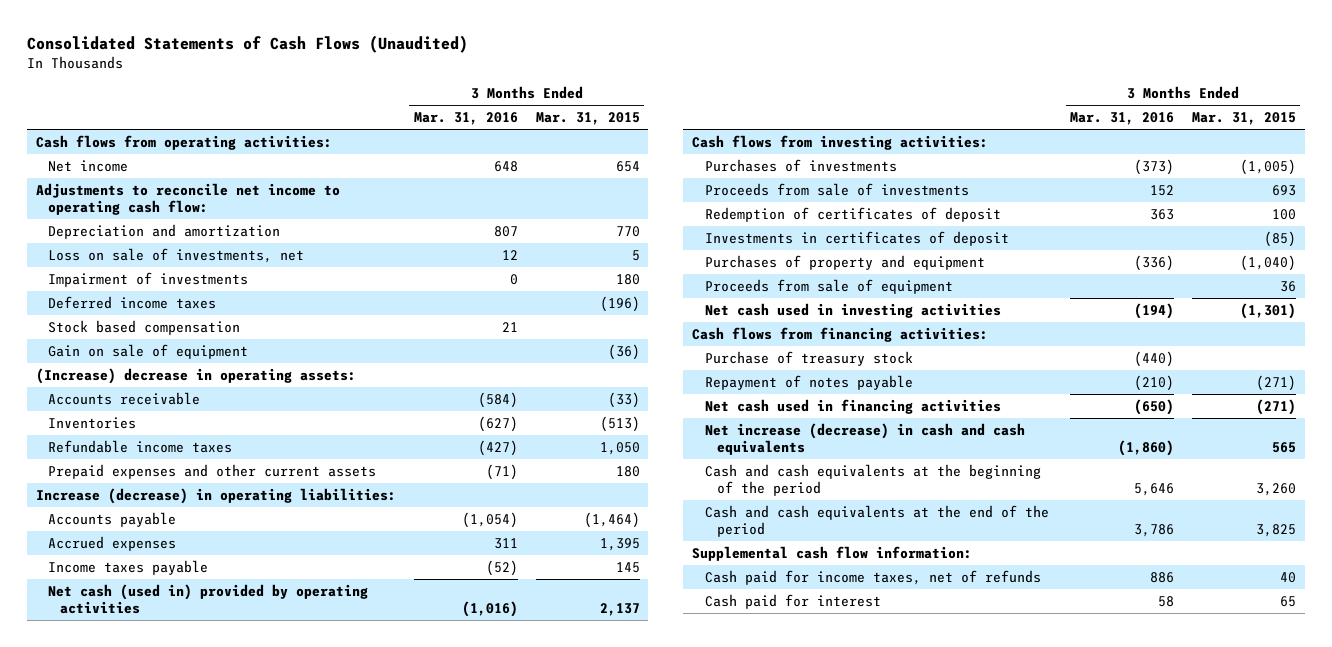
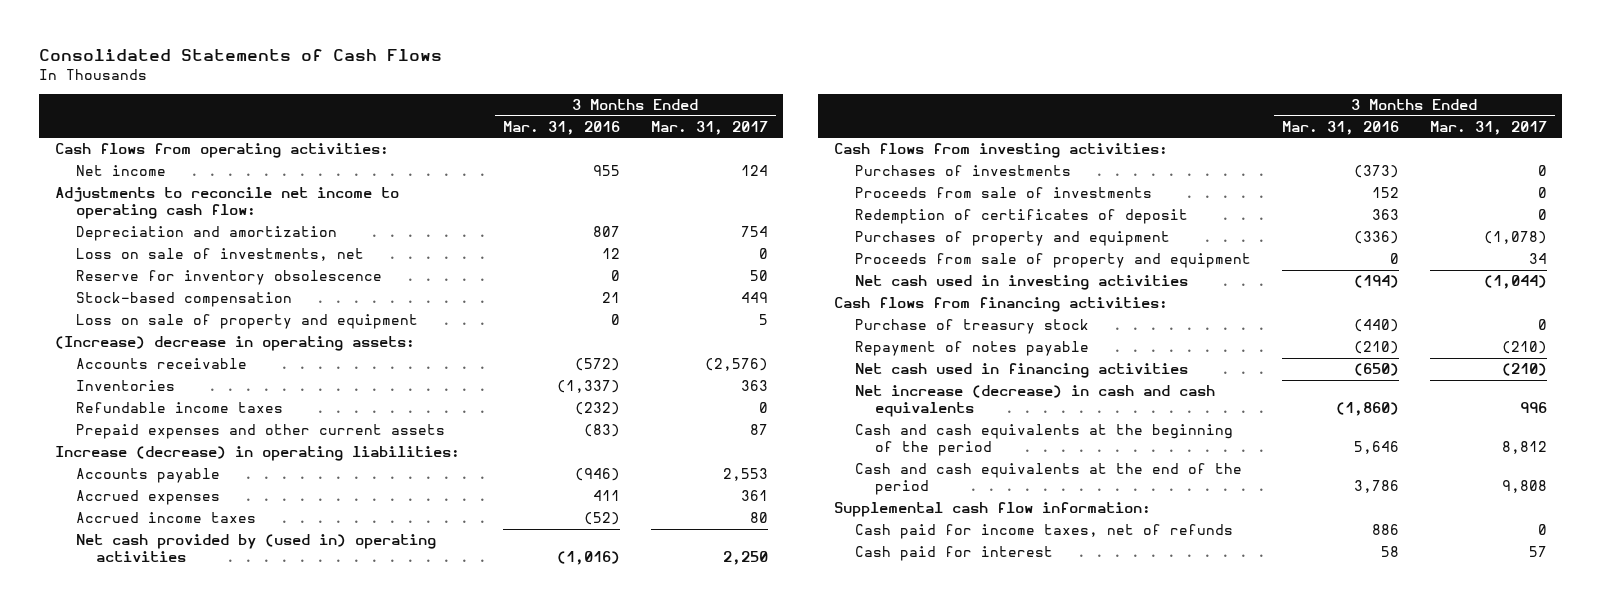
- Consolidated Statements of Cash Flows (Unaudited)
+ Consolidated Statements of Cash Flows
- | 3 Months Ended Mar. 31, 2016 | 3 Months Ended Mar. 31, 2015
+ | 3 Months Ended Mar. 31, 2016 | 3 Months Ended Mar. 31, 2017
- Net income | 648 | 654
+ Net income | 955 | 124
- Impairment of investments | 0 | 180
- Deferred income taxes | | (196)
- Stock based compensation | 21 |
- Gain on sale of equipment | | (36)
+ Reserve for inventory obsolescence | 0 | 50
+ Stock-based compensation | 21 | 449
+ Loss on sale of property and equipment | 0 | 5
- Accounts receivable | (584) | (33)
- Inventories | (627) | (513)
- Refundable income taxes | (427) | 1,050
- Prepaid expenses and other current assets | (71) | 180
+ Accounts receivable | (572) | (2,576)
+ Inventories | (1,337) | 363
+ Refundable income taxes | (232) | 0
+ Prepaid expenses and other current assets | (83) | 87
- Accounts payable | (1,054) | (1,464)
- Accrued expenses | 311 | 1,395
- Income taxes payable | (52) | 145
- Net cash (used in) provided by operating activities | (1,016) | 2,137
+ Accounts payable | (946) | 2,553
+ Accrued expenses | 411 | 361
+ Accrued income taxes | (52) | 80
+ Net cash provided by (used in) operating activities | (1,016) | 2,250
- Investments in certificates of deposit | | (85)
- Proceeds from sale of equipment | | 36
+ Proceeds from sale of property and equipment | 0 | 34

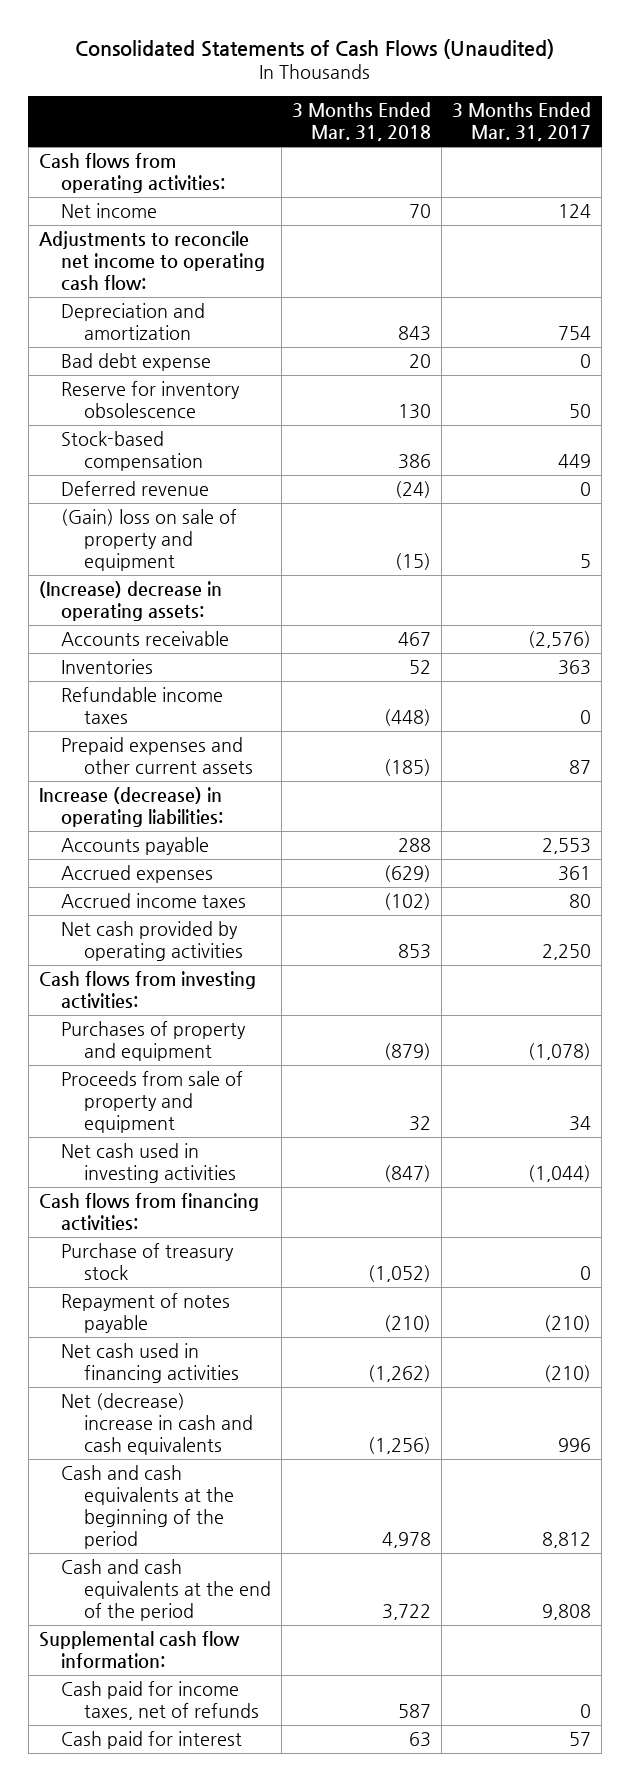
- Consolidated Statements of Cash Flows
+ Consolidated Statements of Cash Flows (Unaudited)
- | 3 Months Ended Mar. 31, 2016 | 3 Months Ended Mar. 31, 2017
+ | 3 Months Ended Mar. 31, 2018 | 3 Months Ended Mar. 31, 2017
- Loss on sale of investments, net | 12 | 0
+ Bad debt expense | 20 | 0
- Loss on sale of property and equipment | 0 | 5
+ Deferred revenue | (24) | 0
+ (Gain) loss on sale of property and equipment | (15) | 5
- Net cash provided by (used in) operating activities | (1,016) | 2,250
+ Net cash provided by operating activities | 853 | 2,250
- Purchases of investments | (373) | 0
- Proceeds from sale of investments | 152 | 0
- Redemption of certificates of deposit | 363 | 0
- Net increase (decrease) in cash and cash equivalents | (1,860) | 996
+ Net (decrease) increase in cash and cash equivalents | (1,256) | 996

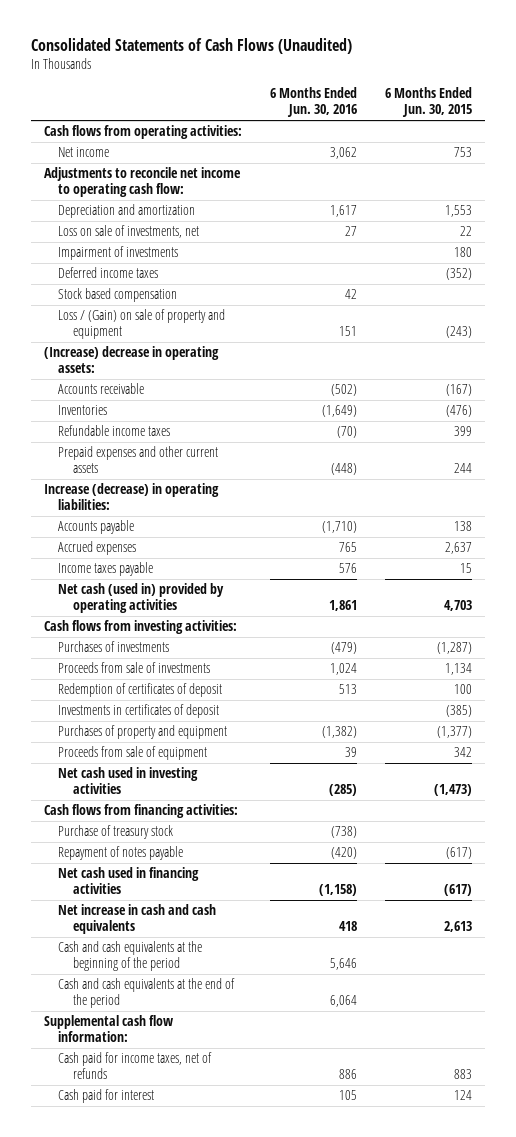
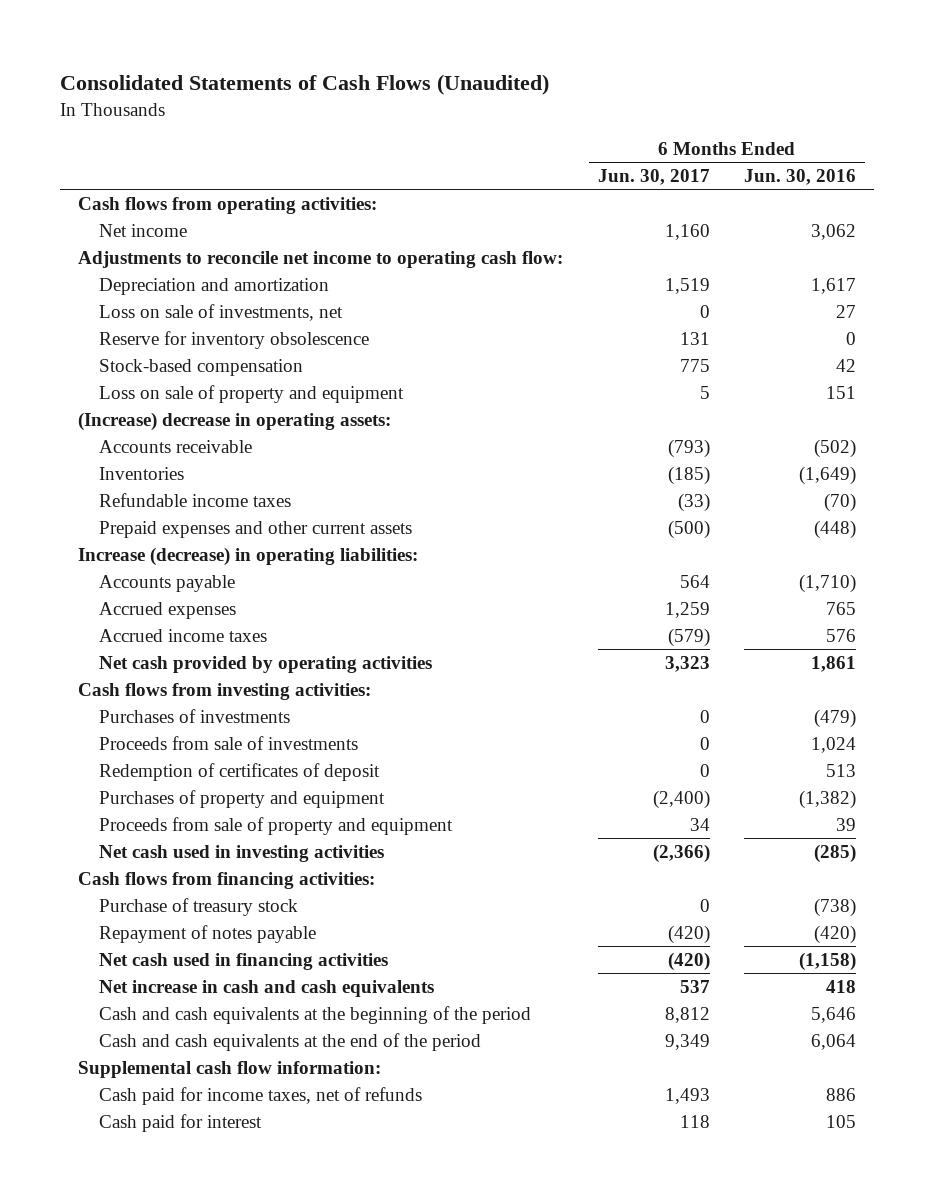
- | 6 Months Ended Jun. 30, 2016 | 6 Months Ended Jun. 30, 2015
+ | 6 Months Ended Jun. 30, 2017 | 6 Months Ended Jun. 30, 2016
- Impairment of investments | | 180
- Deferred income taxes | | (352)
- Stock based compensation | 42 |
- Loss / (Gain) on sale of property and equipment | 151 | (243)
+ Reserve for inventory obsolescence | 131 | 0
+ Stock-based compensation | 775 | 42
+ Loss on sale of property and equipment | 5 | 151
- Income taxes payable | 576 | 15
- Net cash (used in) provided by operating activities | 1,861 | 4,703
+ Accrued income taxes | (579) | 576
+ Net cash provided by operating activities | 3,323 | 1,861
- Investments in certificates of deposit | | (385)
- Proceeds from sale of equipment | 39 | 342
+ Proceeds from sale of property and equipment | 34 | 39

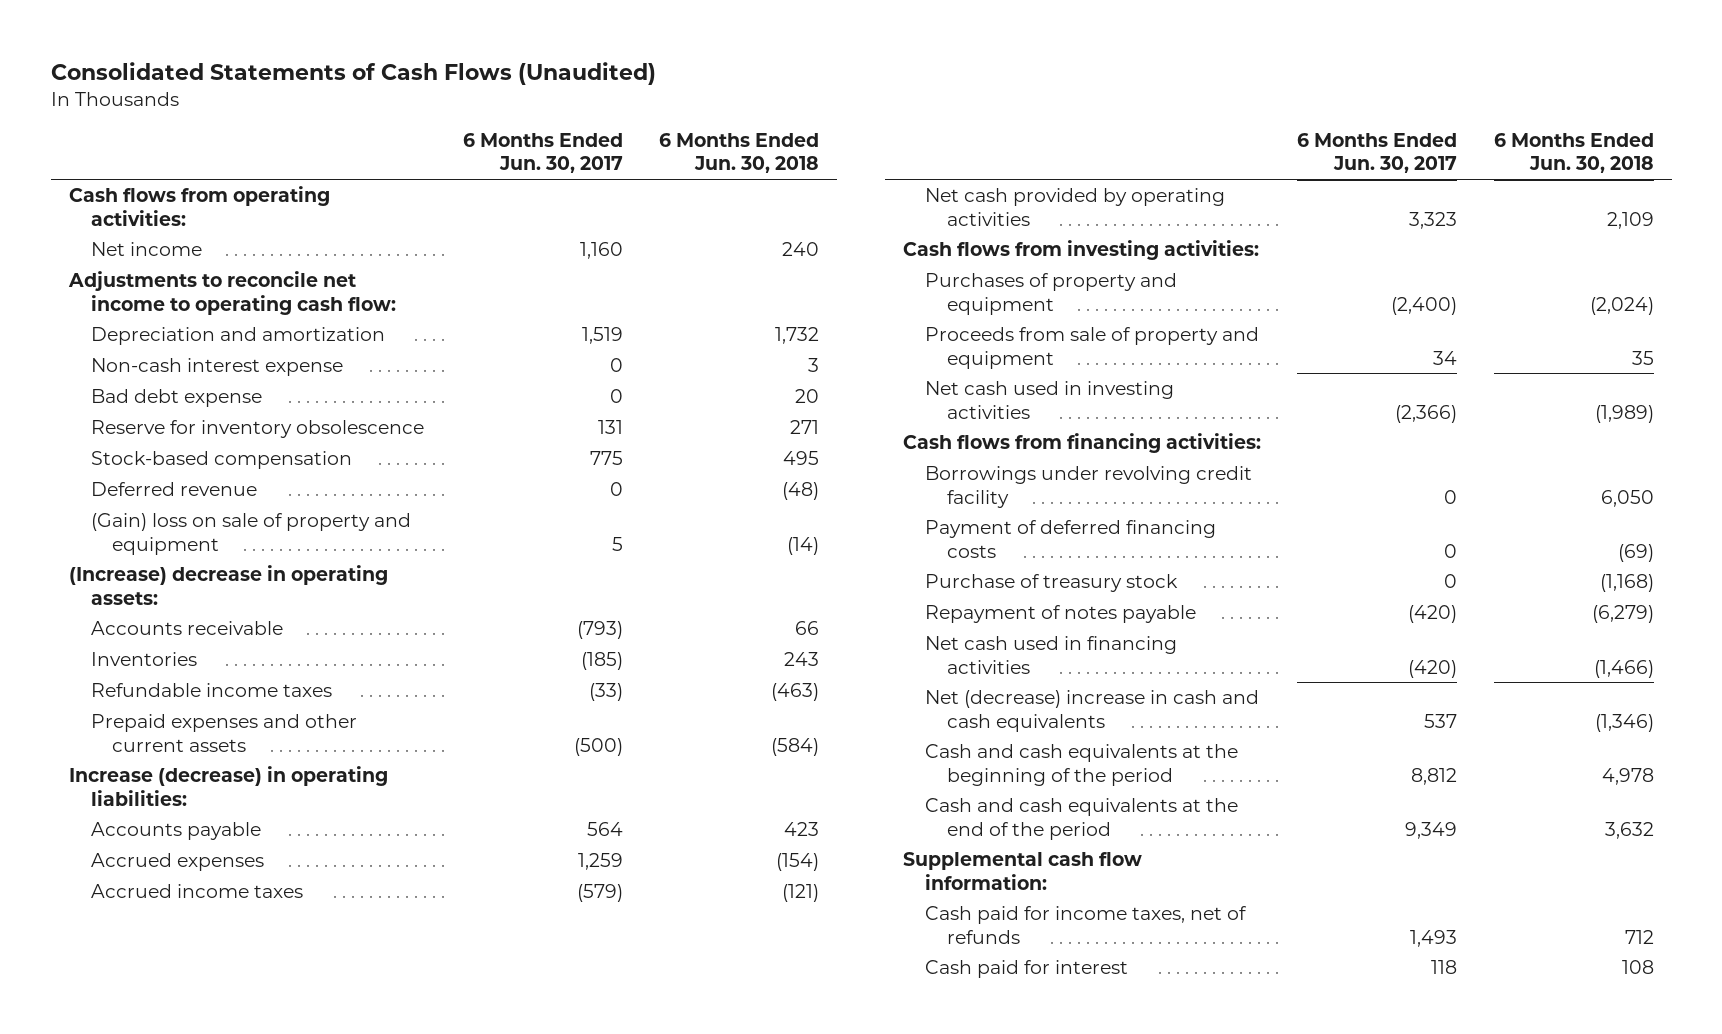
- | 6 Months Ended Jun. 30, 2017 | 6 Months Ended Jun. 30, 2016
+ | 6 Months Ended Jun. 30, 2017 | 6 Months Ended Jun. 30, 2018
- Loss on sale of investments, net | 0 | 27
+ Non-cash interest expense | 0 | 3
+ Bad debt expense | 0 | 20
- Loss on sale of property and equipment | 5 | 151
+ Deferred revenue | 0 | (48)
+ (Gain) loss on sale of property and equipment | 5 | (14)
- Purchases of investments | 0 | (479)
- Proceeds from sale of investments | 0 | 1,024
- Redemption of certificates of deposit | 0 | 513
+ Borrowings under revolving credit facility | 0 | 6,050
+ Payment of deferred financing costs | 0 | (69)
- Net increase in cash and cash equivalents | 537 | 418
+ Net (decrease) increase in cash and cash equivalents | 537 | (1,346)

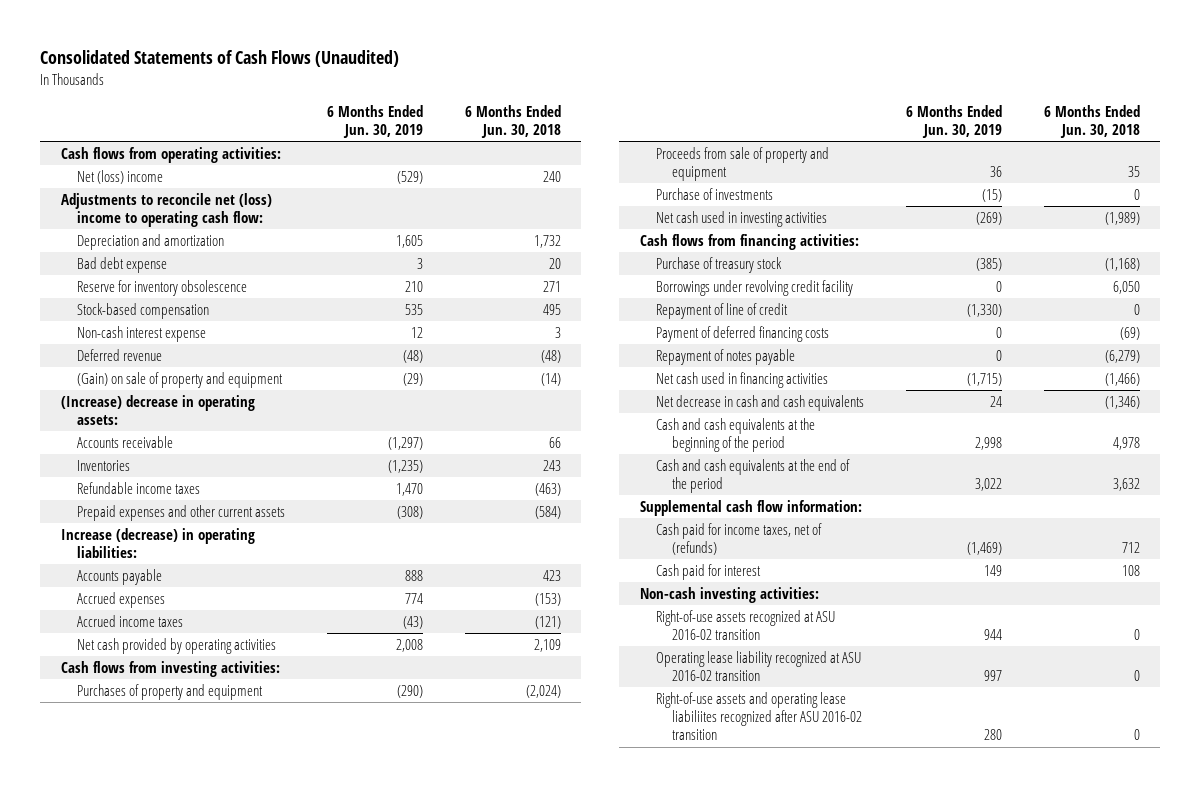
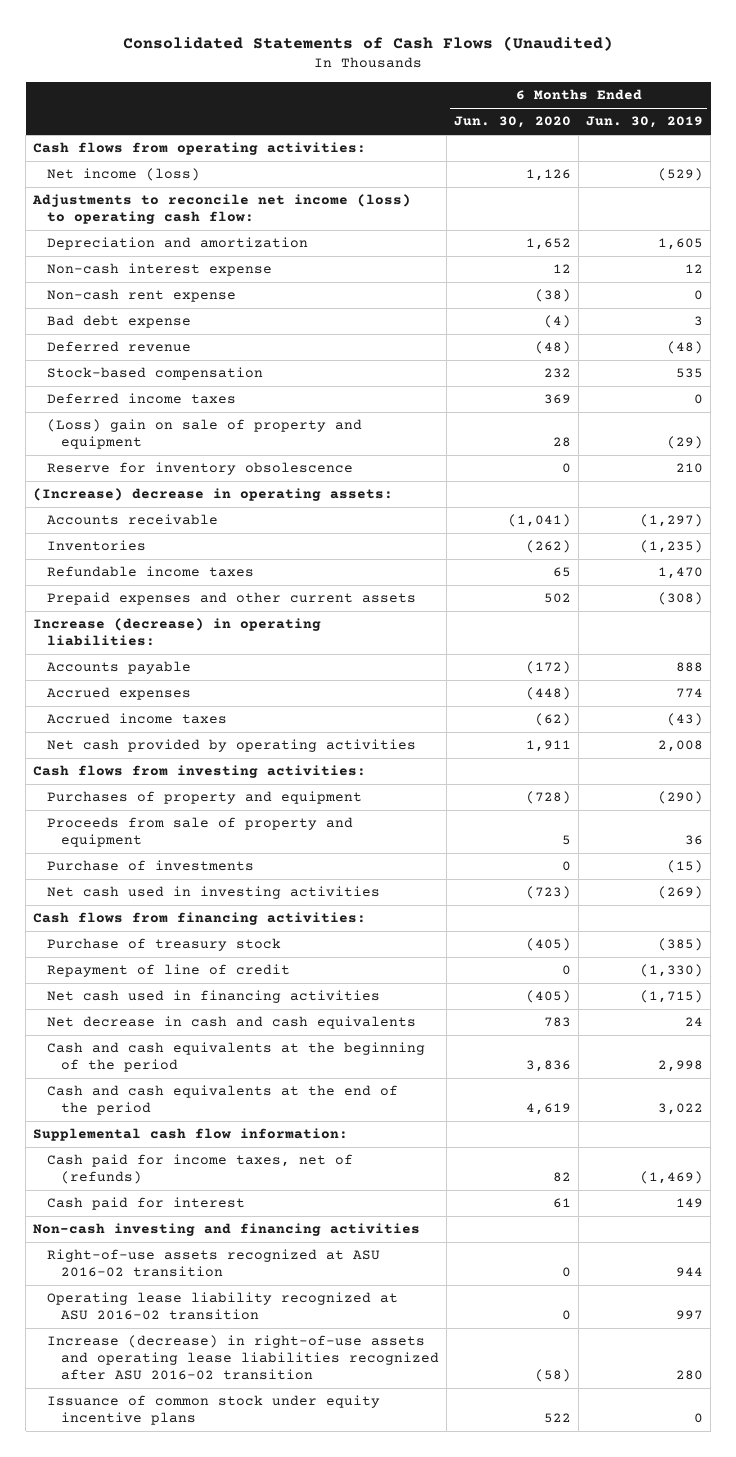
- | 6 Months Ended Jun. 30, 2019 | 6 Months Ended Jun. 30, 2018
+ | 6 Months Ended Jun. 30, 2020 | 6 Months Ended Jun. 30, 2019
- Net (loss) income | (529) | 240
- Adjustments to reconcile net (loss) income to operating cash flow:
+ Net income (loss) | 1,126 | (529)
+ Adjustments to reconcile net income (loss) to operating cash flow:
+ Non-cash rent expense | (38) | 0
moved down: Bad debt expense | (4) | 3
- (Gain) on sale of property and equipment | (29) | (14)
moved down: Stock-based compensation | 232 | 535
+ Deferred income taxes | 369 | 0
+ (Loss) gain on sale of property and equipment | 28 | (29)
moved down: Reserve for inventory obsolescence | 0 | 210
- Borrowings under revolving credit facility | 0 | 6,050
- Payment of deferred financing costs | 0 | (69)
- Repayment of notes payable | 0 | (6,279)
- Non-cash investing activities:
+ Non-cash investing and financing activities
- Right-of-use assets and operating lease liabiliites recognized after ASU 2016-02 transition | 280 | 0
+ Increase (decrease) in right-of-use assets and operating lease liabilities recognized after ASU 2016-02 transition | (58) | 280
+ Issuance of common stock under equity incentive plans | 522 | 0

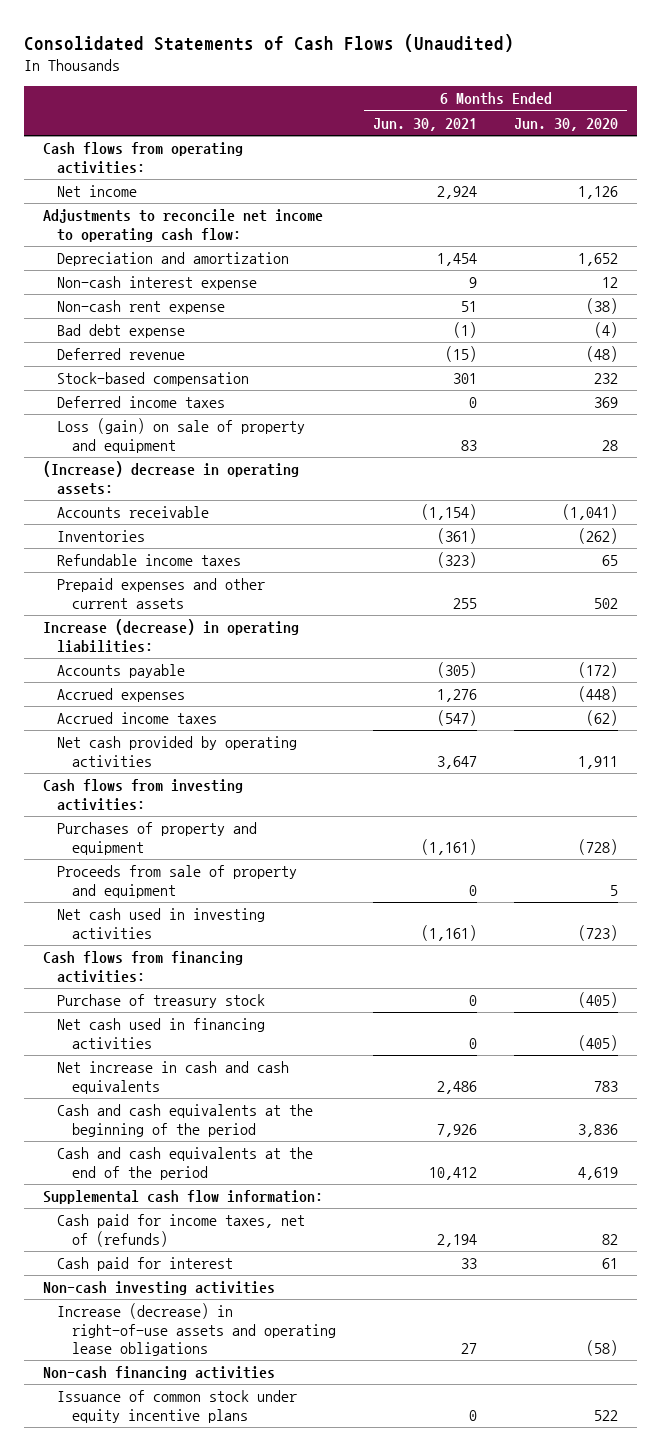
- | 6 Months Ended Jun. 30, 2020 | 6 Months Ended Jun. 30, 2019
+ | 6 Months Ended Jun. 30, 2021 | 6 Months Ended Jun. 30, 2020
- Net income (loss) | 1,126 | (529)
- Adjustments to reconcile net income (loss) to operating cash flow:
+ Net income | 2,924 | 1,126
+ Adjustments to reconcile net income to operating cash flow:
- (Loss) gain on sale of property and equipment | 28 | (29)
- Reserve for inventory obsolescence | 0 | 210
+ Loss (gain) on sale of property and equipment | 83 | 28
- Purchase of investments | 0 | (15)
- Repayment of line of credit | 0 | (1,330)
- Net decrease in cash and cash equivalents | 783 | 24
+ Net increase in cash and cash equivalents | 2,486 | 783
- Non-cash investing and financing activities
- Right-of-use assets recognized at ASU 2016-02 transition | 0 | 944
- Operating lease liability recognized at ASU 2016-02 transition | 0 | 997
- Increase (decrease) in right-of-use assets and operating lease liabilities recognized after ASU 2016-02 transition | (58) | 280
+ Non-cash investing activities
+ Increase (decrease) in right-of-use assets and operating lease obligations | 27 | (58)
+ Non-cash financing activities

